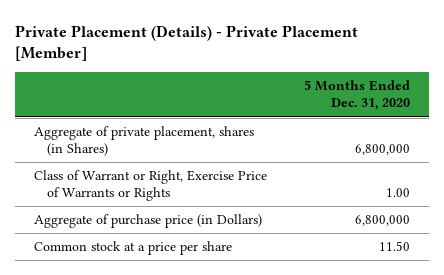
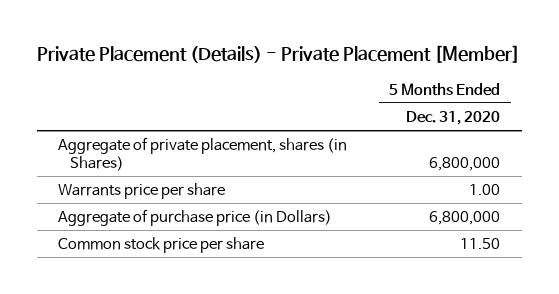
- Class of Warrant or Right, Exercise Price of Warrants or Rights | 1.00
+ Warrants price per share | 1.00
- Common stock at a price per share | 11.50
+ Common stock price per share | 11.50

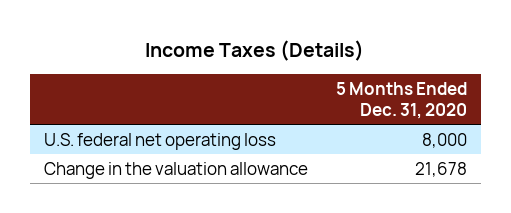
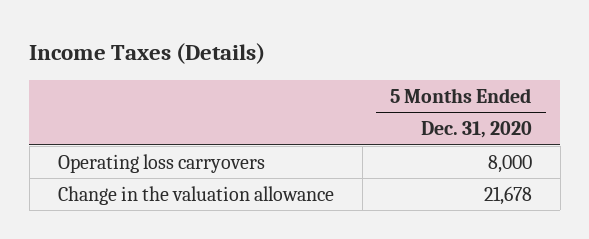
- U.S. federal net operating loss | 8,000
+ Operating loss carryovers | 8,000

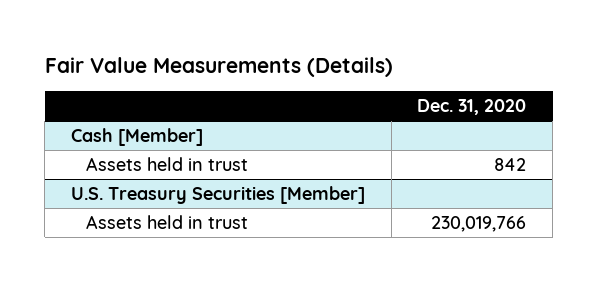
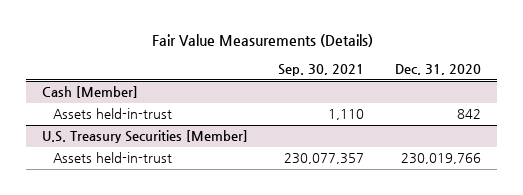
- | Dec. 31, 2020
+ | Sep. 30, 2021 | Dec. 31, 2020
@ Cash [Member]
- Assets held in trust | 842
+ Assets held-in-trust | 1,110 | 842
@ U.S. Treasury Securities [Member]
- Assets held in trust | 230,019,766
+ Assets held-in-trust | 230,077,357 | 230,019,766

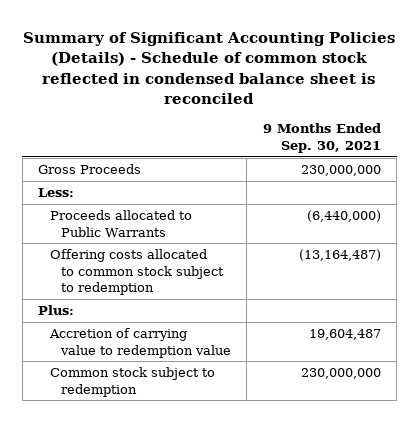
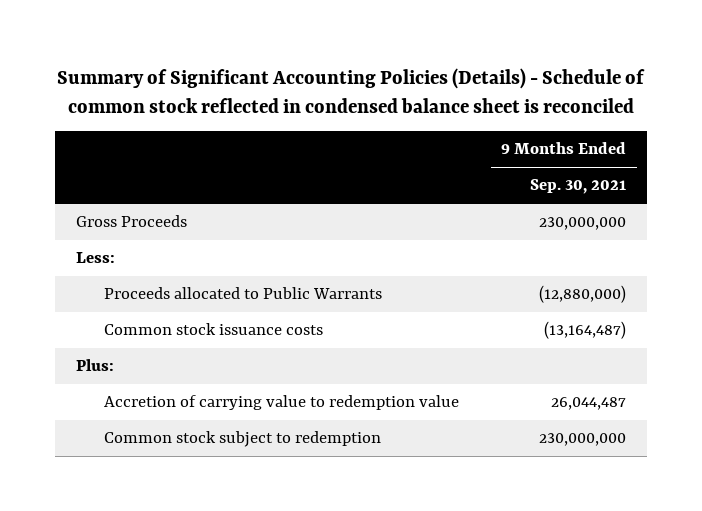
- Proceeds allocated to Public Warrants | (6,440,000)
- Offering costs allocated to common stock subject to redemption | (13,164,487)
+ Proceeds allocated to Public Warrants | (12,880,000)
+ Common stock issuance costs | (13,164,487)
- Accretion of carrying value to redemption value | 19,604,487
+ Accretion of carrying value to redemption value | 26,044,487

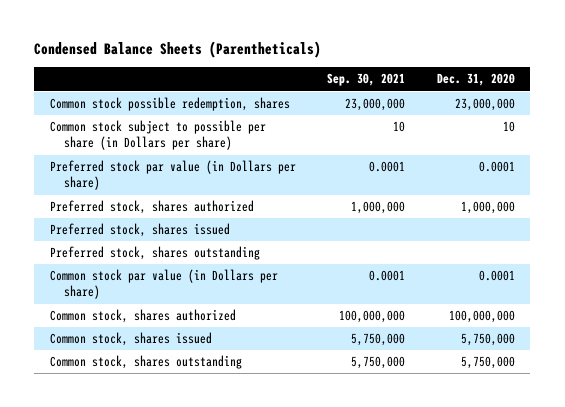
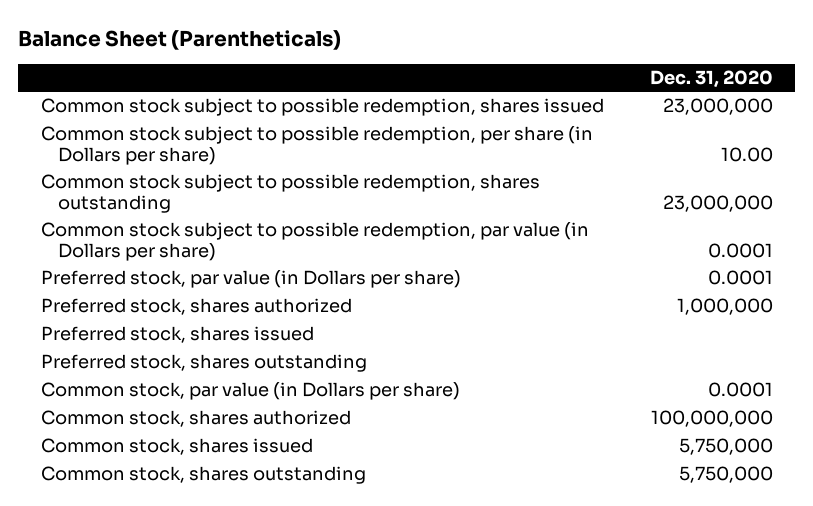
- Condensed Balance Sheets (Parentheticals)
+ Balance Sheet (Parentheticals)
- | Sep. 30, 2021 | Dec. 31, 2020
+ | Dec. 31, 2020
- Common stock possible redemption, shares | 23,000,000 | 23,000,000
- Common stock subject to possible per share (in Dollars per share) | 10 | 10
- Preferred stock par value (in Dollars per share) | 0.0001 | 0.0001
+ Common stock subject to possible redemption, shares issued | 23,000,000
+ Common stock subject to possible redemption, per share (in Dollars per share) | 10.00
+ Common stock subject to possible redemption, shares outstanding | 23,000,000
+ Common stock subject to possible redemption, par value (in Dollars per share) | 0.0001
+ Preferred stock, par value (in Dollars per share) | 0.0001
- Common stock par value (in Dollars per share) | 0.0001 | 0.0001
+ Common stock, par value (in Dollars per share) | 0.0001

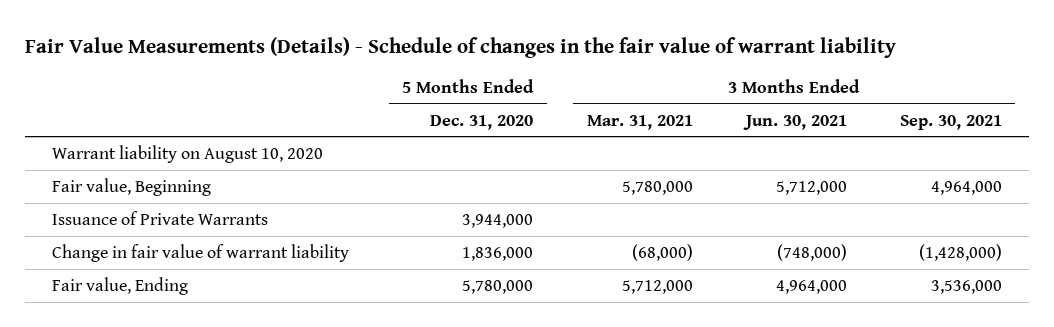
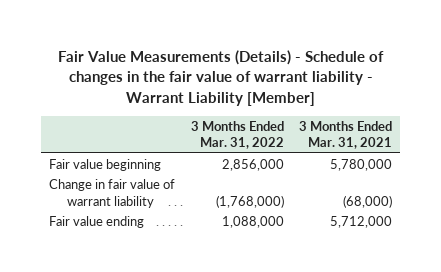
- Fair Value Measurements (Details) - Schedule of changes in the fair value of warrant liability
+ Fair Value Measurements (Details) - Schedule of changes in the fair value of warrant liability - Warrant Liability [Member]
- | 5 Months Ended Dec. 31, 2020 | 3 Months Ended Mar. 31, 2021 | 3 Months Ended Jun. 30, 2021 | 3 Months Ended Sep. 30, 2021
+ | 3 Months Ended Mar. 31, 2022 | 3 Months Ended Mar. 31, 2021
- Warrant liability on August 10, 2020
- Fair value, Beginning | | 5,780,000 | 5,712,000 | 4,964,000
- Issuance of Private Warrants | 3,944,000 | | |
+ Fair value beginning | 2,856,000 | 5,780,000
- Fair value, Ending | 5,780,000 | 5,712,000 | 4,964,000 | 3,536,000
+ Fair value ending | 1,088,000 | 5,712,000

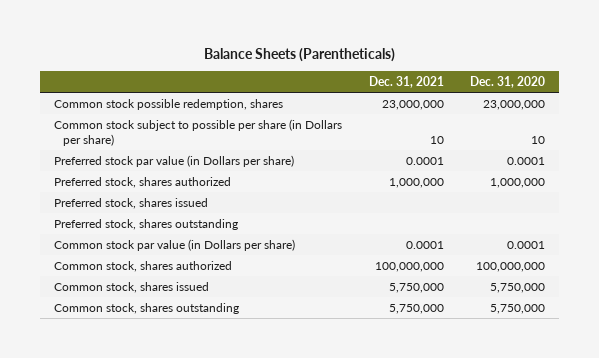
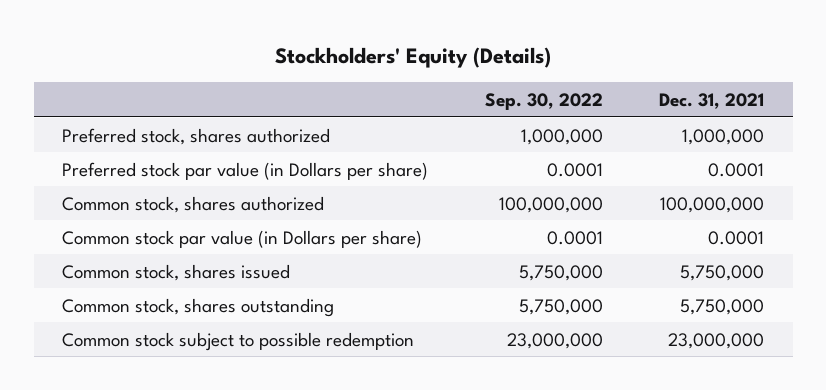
- Balance Sheets (Parentheticals)
+ Stockholders' Equity (Details)
- | Dec. 31, 2021 | Dec. 31, 2020
+ | Sep. 30, 2022 | Dec. 31, 2021
- Common stock possible redemption, shares | 23,000,000 | 23,000,000
- Common stock subject to possible per share (in Dollars per share) | 10 | 10
- Preferred stock, shares issued
- Preferred stock, shares outstanding
moved down: Preferred stock par value (in Dollars per share) | 0.0001 | 0.0001
moved down: Common stock par value (in Dollars per share) | 0.0001 | 0.0001
+ Common stock subject to possible redemption | 23,000,000 | 23,000,000

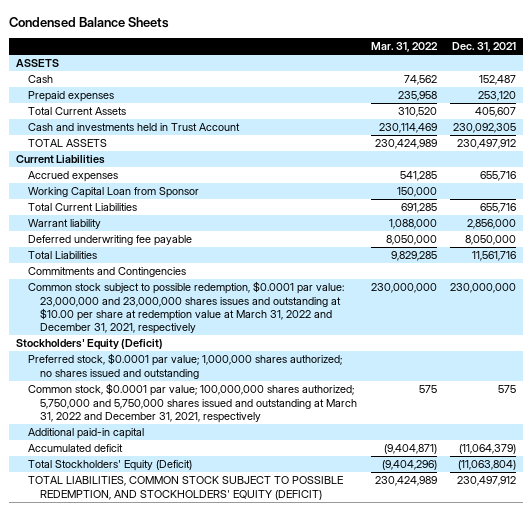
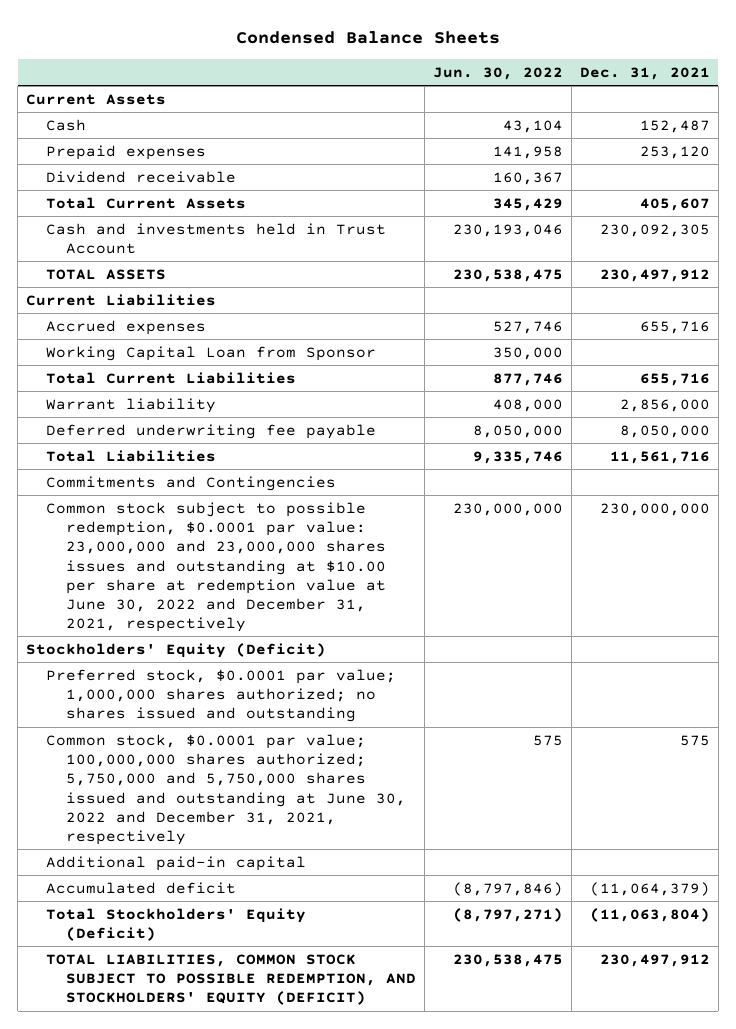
- | Mar. 31, 2022 | Dec. 31, 2021
+ | Jun. 30, 2022 | Dec. 31, 2021
- ASSETS
+ Current Assets
+ Dividend receivable | 160,367 |
- Common stock subject to possible redemption, $0.0001 par value: 23,000,000 and 23,000,000 shares issues and outstanding at $10.00 per share at redemption value at March 31, 2022 and December 31, 2021, respectively | 230,000,000 | 230,000,000
+ Common stock subject to possible redemption, $0.0001 par value: 23,000,000 and 23,000,000 shares issues and outstanding at $10.00 per share at redemption value at June 30, 2022 and December 31, 2021, respectively | 230,000,000 | 230,000,000
- Common stock, $0.0001 par value; 100,000,000 shares authorized; 5,750,000 and 5,750,000 shares issued and outstanding at March 31, 2022 and December 31, 2021, respectively | 575 | 575
+ Common stock, $0.0001 par value; 100,000,000 shares authorized; 5,750,000 and 5,750,000 shares issued and outstanding at June 30, 2022 and December 31, 2021, respectively | 575 | 575

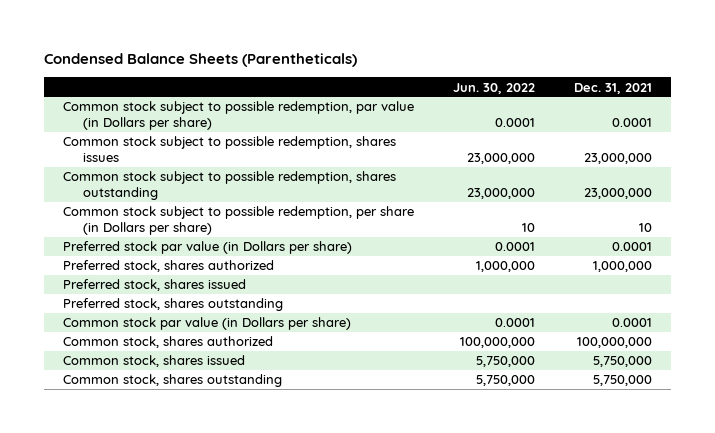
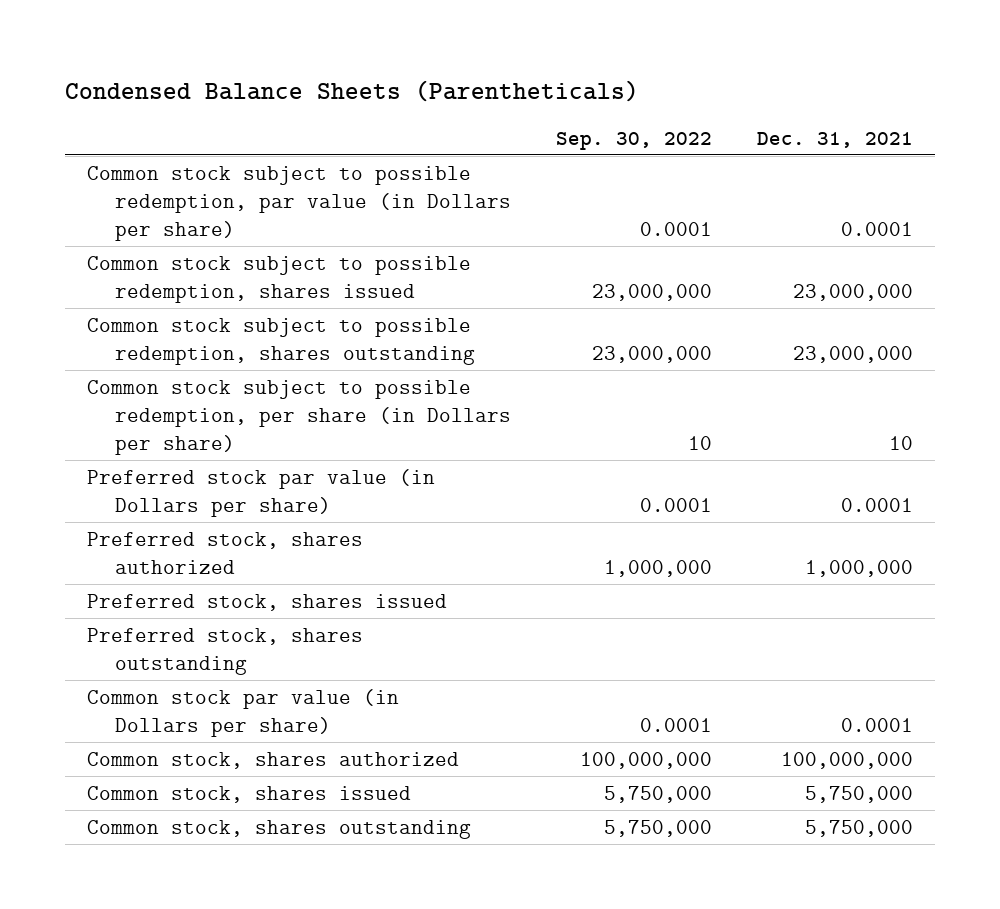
- | Jun. 30, 2022 | Dec. 31, 2021
+ | Sep. 30, 2022 | Dec. 31, 2021
- Common stock subject to possible redemption, shares issues | 23,000,000 | 23,000,000
+ Common stock subject to possible redemption, shares issued | 23,000,000 | 23,000,000

